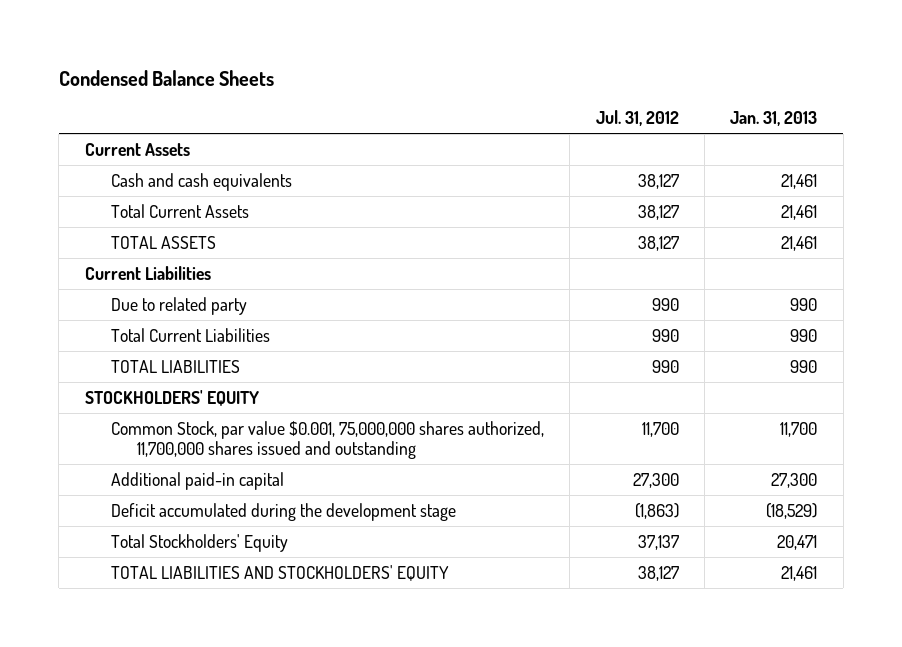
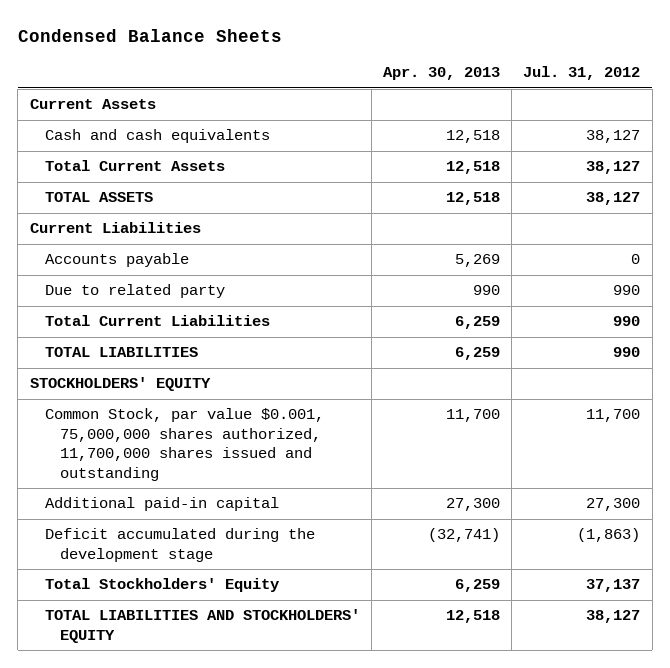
- | Jul. 31, 2012 | Jan. 31, 2013
+ | Apr. 30, 2013 | Jul. 31, 2012
+ Accounts payable | 5,269 | 0

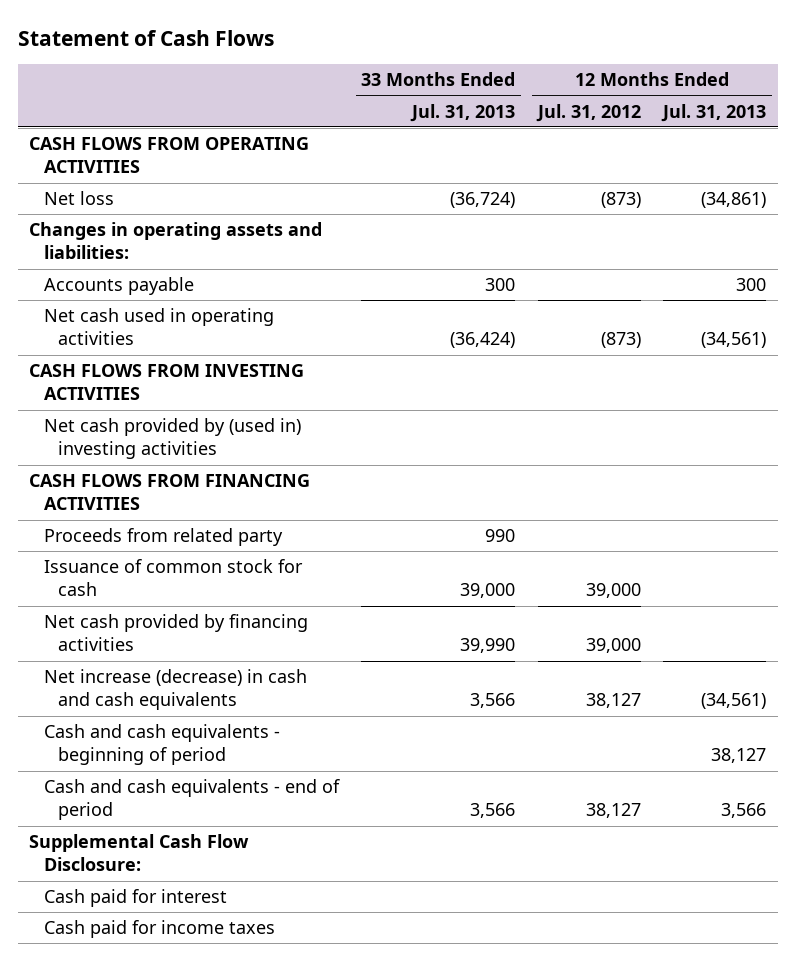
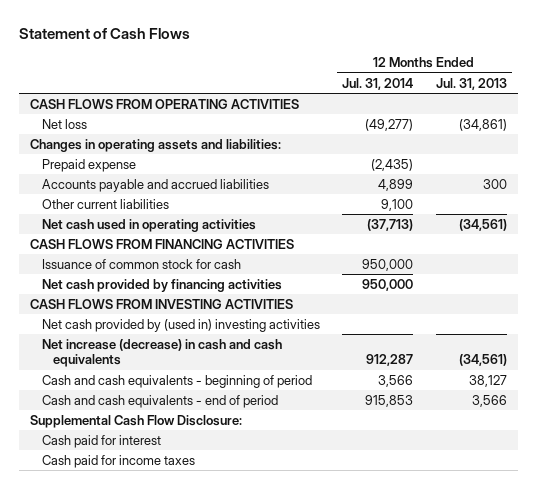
- | 33 Months Ended Jul. 31, 2013 | 12 Months Ended Jul. 31, 2012 | 12 Months Ended Jul. 31, 2013
+ | 12 Months Ended Jul. 31, 2014 | 12 Months Ended Jul. 31, 2013
- Accounts payable | 300 | | 300
+ Prepaid expense | (2,435) |
+ Accounts payable and accrued liabilities | 4,899 | 300
+ Other current liabilities | 9,100 |
- Proceeds from related party | 990 | |
moved down: CASH FLOWS FROM INVESTING ACTIVITIES
moved down: Net cash provided by (used in) investing activities

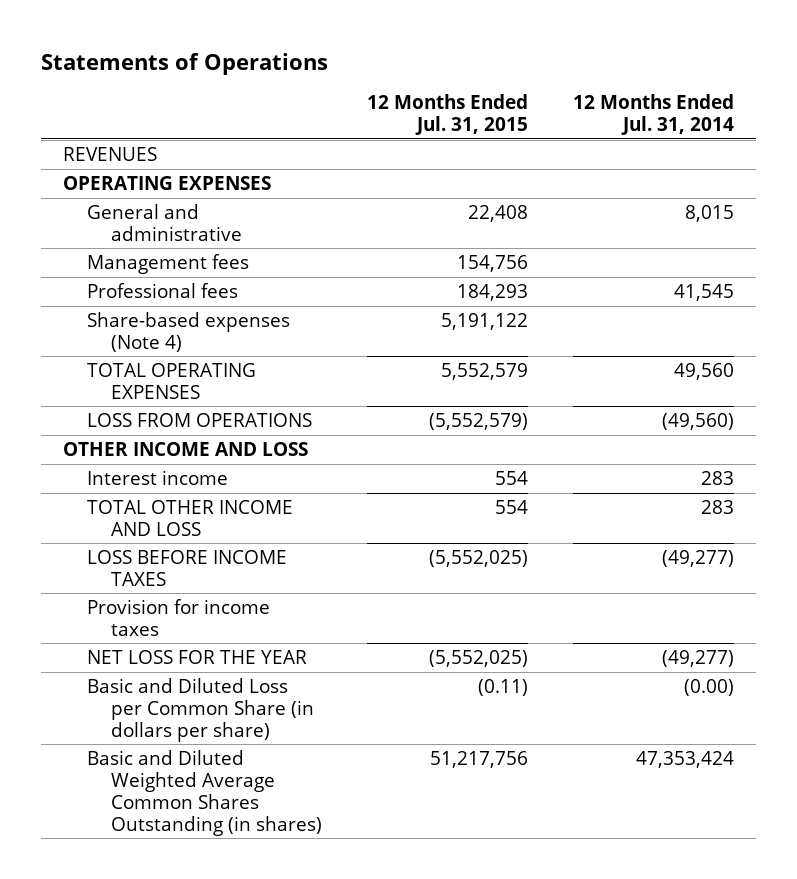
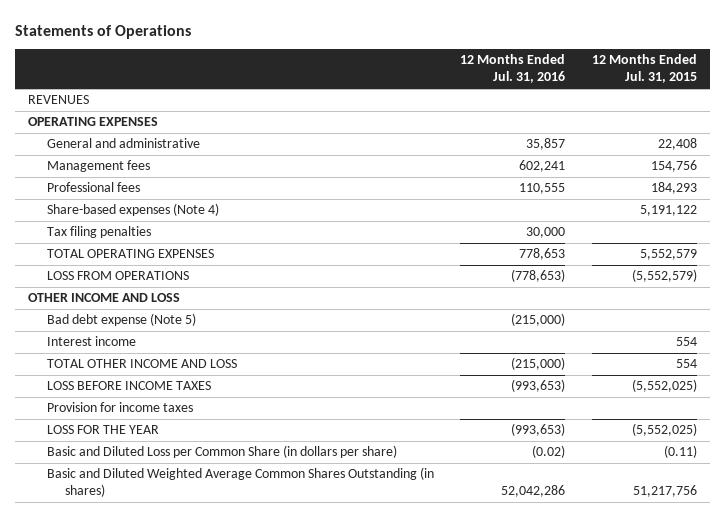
- | 12 Months Ended Jul. 31, 2015 | 12 Months Ended Jul. 31, 2014
+ | 12 Months Ended Jul. 31, 2016 | 12 Months Ended Jul. 31, 2015
+ Tax filing penalties | 30,000 |
+ Bad debt expense (Note 5) | (215,000) |
- NET LOSS FOR THE YEAR | (5,552,025) | (49,277)
+ LOSS FOR THE YEAR | (993,653) | (5,552,025)

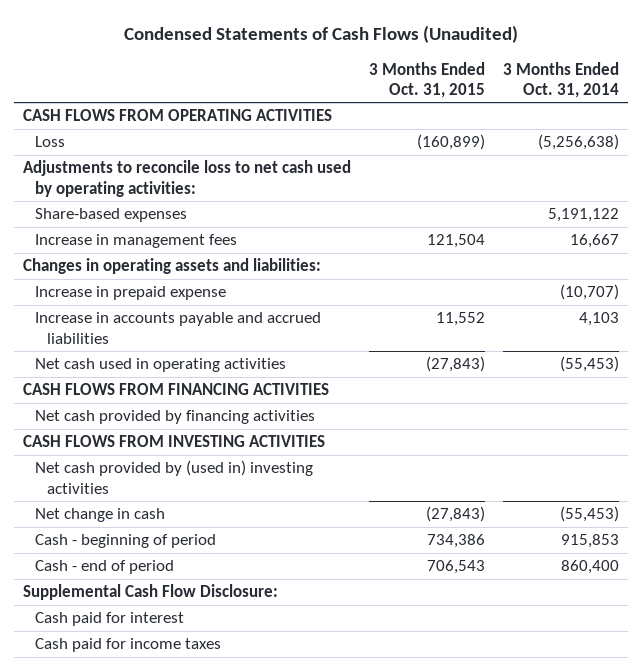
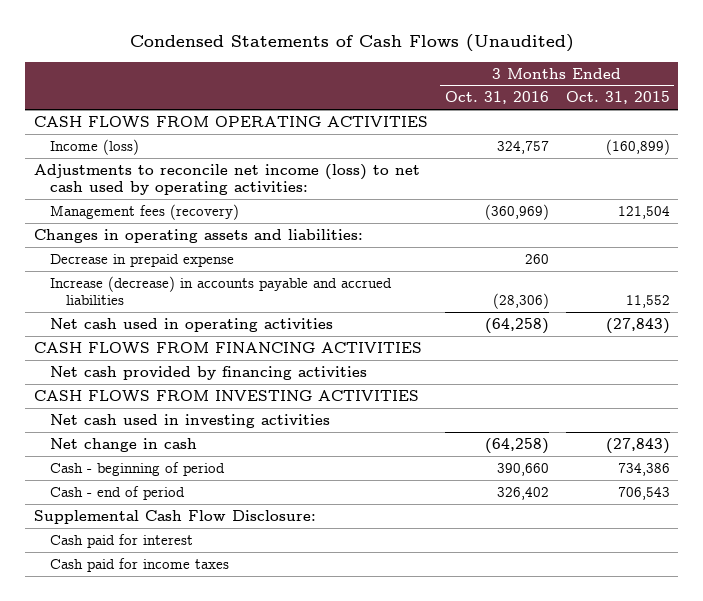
- | 3 Months Ended Oct. 31, 2015 | 3 Months Ended Oct. 31, 2014
+ | 3 Months Ended Oct. 31, 2016 | 3 Months Ended Oct. 31, 2015
- Loss | (160,899) | (5,256,638)
- Adjustments to reconcile loss to net cash used by operating activities:
- Share-based expenses | | 5,191,122
- Increase in management fees | 121,504 | 16,667
+ Income (loss) | 324,757 | (160,899)
+ Adjustments to reconcile net income (loss) to net cash used by operating activities:
+ Management fees (recovery) | (360,969) | 121,504
- Increase in prepaid expense | | (10,707)
- Increase in accounts payable and accrued liabilities | 11,552 | 4,103
+ Decrease in prepaid expense | 260 |
+ Increase (decrease) in accounts payable and accrued liabilities | (28,306) | 11,552
- Net cash provided by (used in) investing activities
+ Net cash used in investing activities

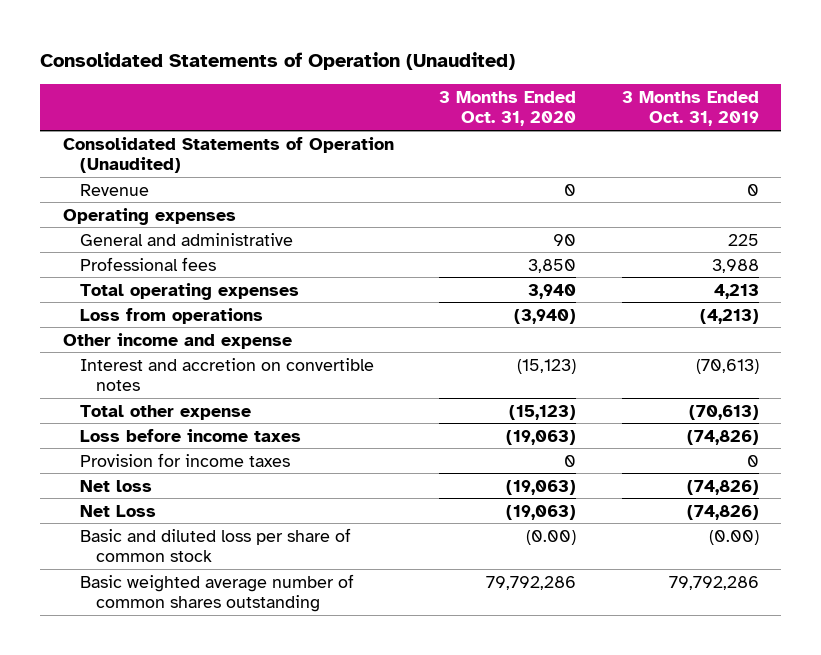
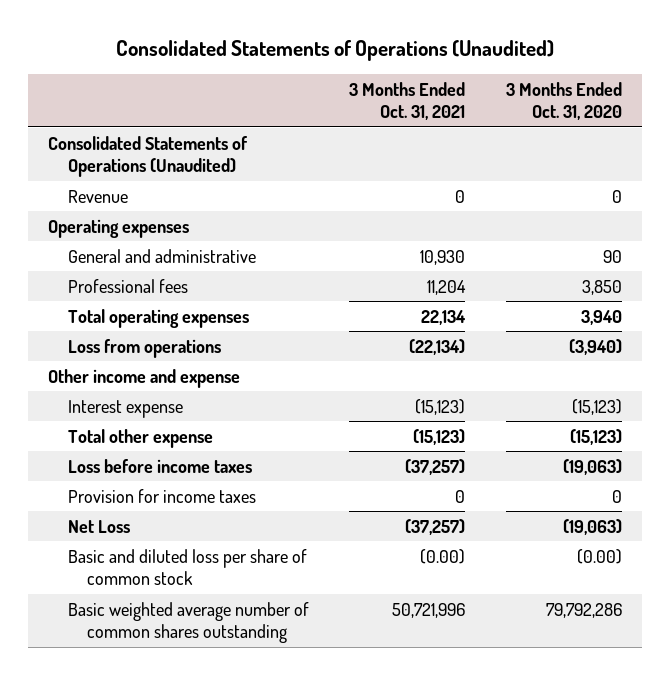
- Consolidated Statements of Operation (Unaudited)
+ Consolidated Statements of Operations (Unaudited)
- | 3 Months Ended Oct. 31, 2020 | 3 Months Ended Oct. 31, 2019
+ | 3 Months Ended Oct. 31, 2021 | 3 Months Ended Oct. 31, 2020
- Consolidated Statements of Operation (Unaudited)
+ Consolidated Statements of Operations (Unaudited)
- Interest and accretion on convertible notes | (15,123) | (70,613)
+ Interest expense | (15,123) | (15,123)
- Net loss | (19,063) | (74,826)

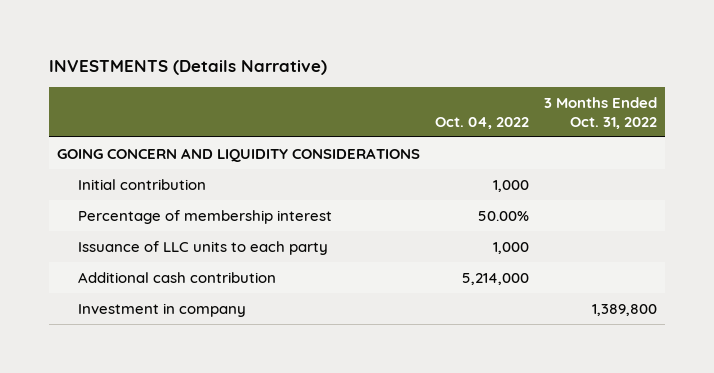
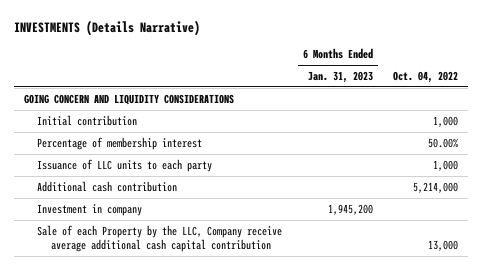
- | Oct. 04, 2022 | 3 Months Ended Oct. 31, 2022
+ | 6 Months Ended Jan. 31, 2023 | Oct. 04, 2022
+ Sale of each Property by the LLC, Company receive average additional cash capital contribution | | 13,000

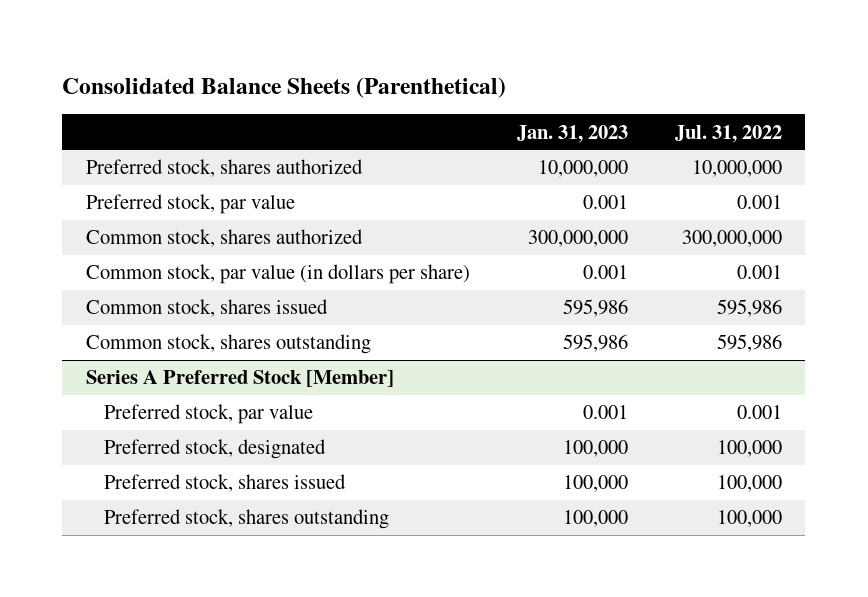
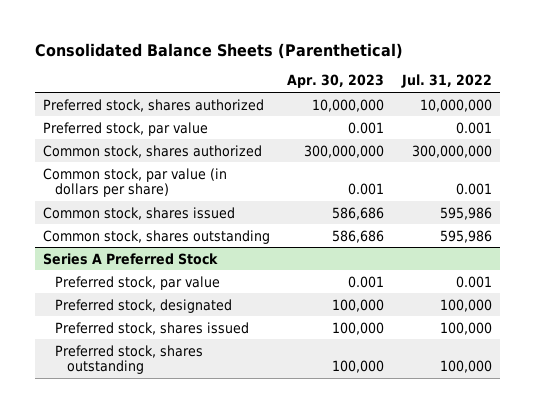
- | Jan. 31, 2023 | Jul. 31, 2022
+ | Apr. 30, 2023 | Jul. 31, 2022
- Series A Preferred Stock [Member]
+ Series A Preferred Stock

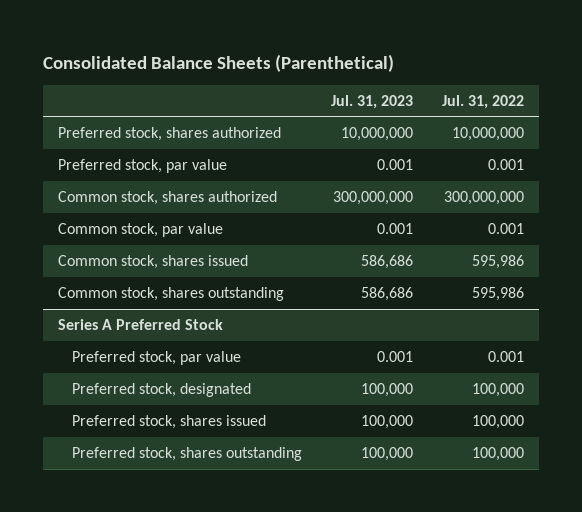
- | Apr. 30, 2023 | Jul. 31, 2022
+ | Jul. 31, 2023 | Jul. 31, 2022
- Common stock, par value (in dollars per share) | 0.001 | 0.001
+ Common stock, par value | 0.001 | 0.001

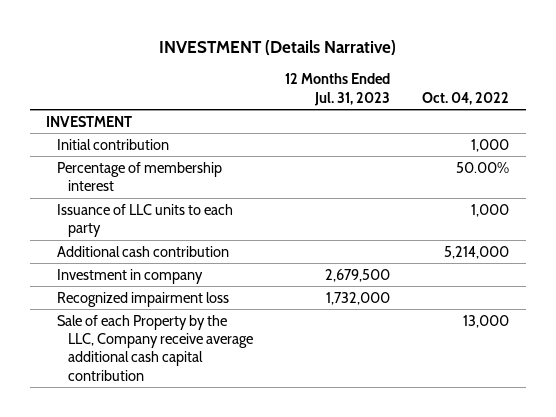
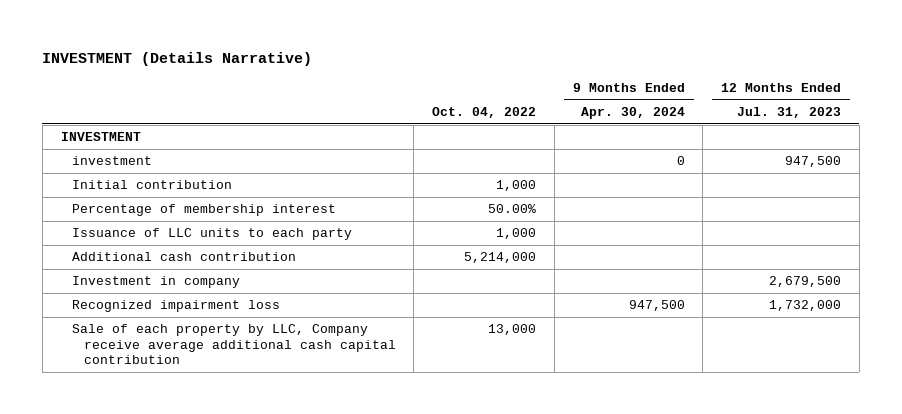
- | 12 Months Ended Jul. 31, 2023 | Oct. 04, 2022
+ | Oct. 04, 2022 | 9 Months Ended Apr. 30, 2024 | 12 Months Ended Jul. 31, 2023
+ investment | | 0 | 947,500
- Sale of each Property by the LLC, Company receive average additional cash capital contribution | | 13,000
+ Sale of each property by LLC, Company receive average additional cash capital contribution | 13,000 | |

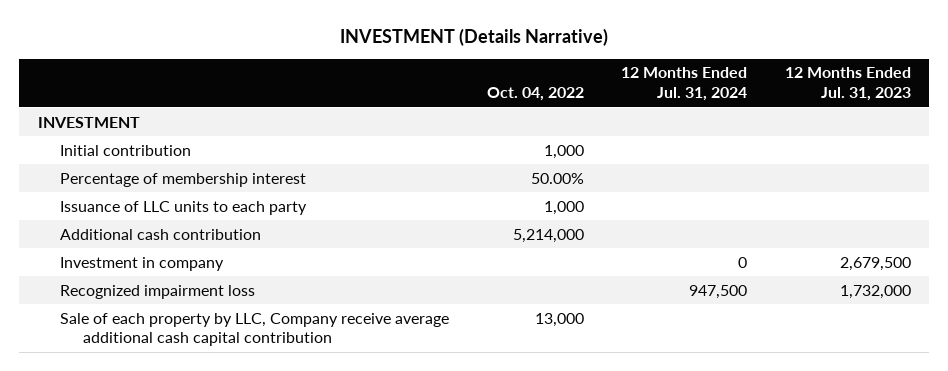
- | Oct. 04, 2022 | 9 Months Ended Apr. 30, 2024 | 12 Months Ended Jul. 31, 2023
+ | Oct. 04, 2022 | 12 Months Ended Jul. 31, 2024 | 12 Months Ended Jul. 31, 2023
- investment | | 0 | 947,500

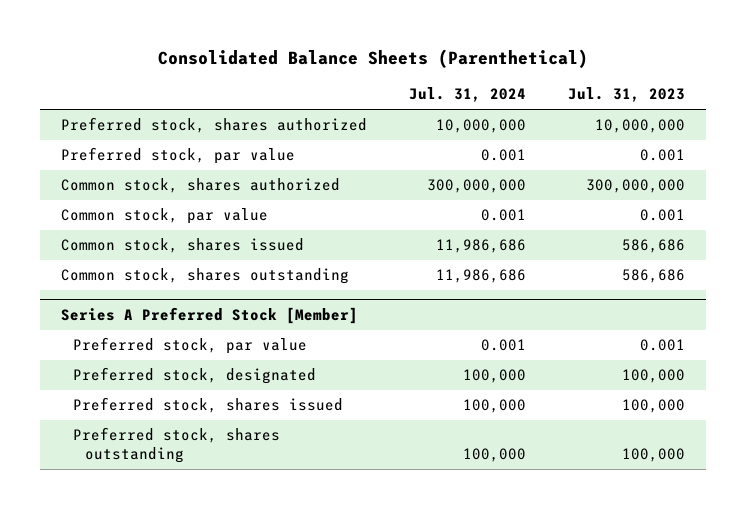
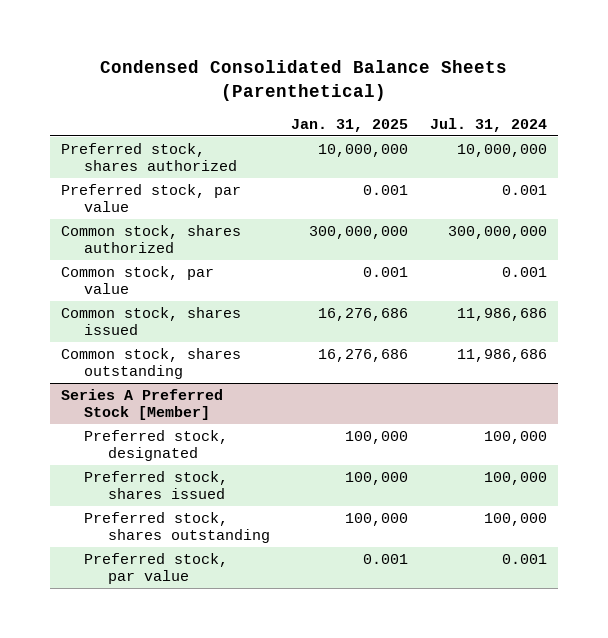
- Consolidated Balance Sheets (Parenthetical)
+ Condensed Consolidated Balance Sheets (Parenthetical)
- | Jul. 31, 2024 | Jul. 31, 2023
+ | Jan. 31, 2025 | Jul. 31, 2024
@ Series A Preferred Stock [Member]
moved down: Preferred stock, par value | 0.001 | 0.001

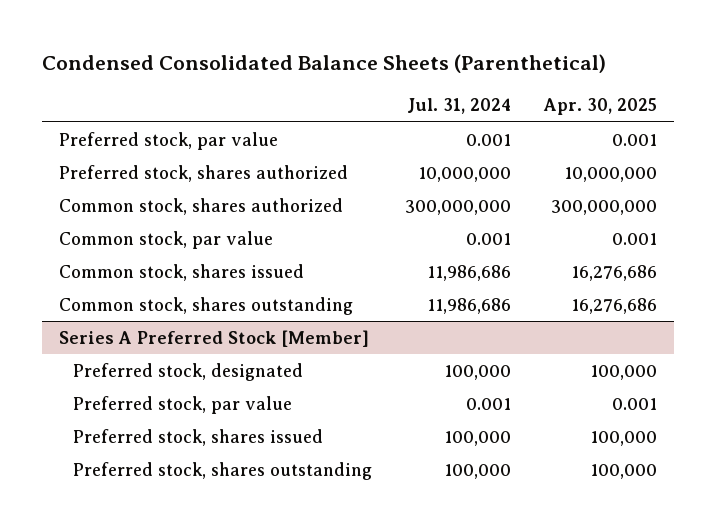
- | Jan. 31, 2025 | Jul. 31, 2024
+ | Jul. 31, 2024 | Apr. 30, 2025
moved down: Preferred stock, shares authorized | 10,000,000 | 10,000,000
@ Series A Preferred Stock [Member]
moved up: Preferred stock, par value | 0.001 | 0.001

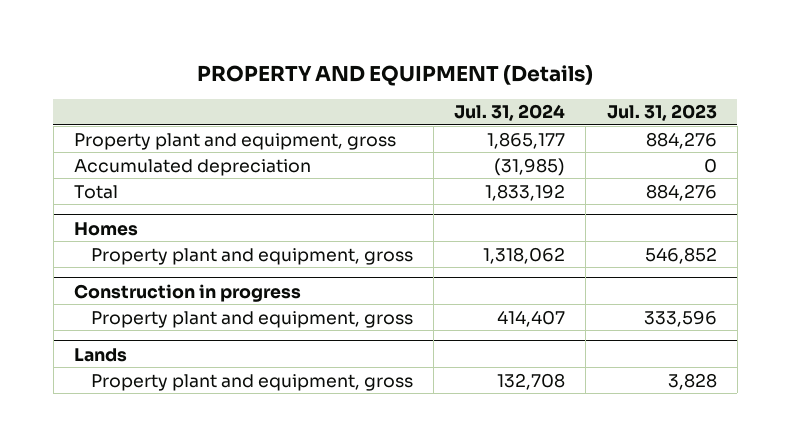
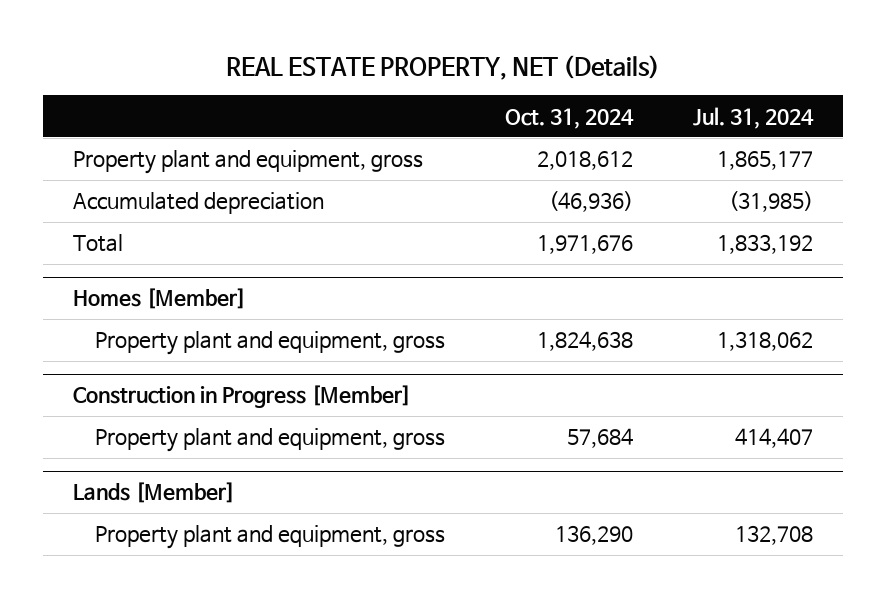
- PROPERTY AND EQUIPMENT (Details)
+ REAL ESTATE PROPERTY, NET (Details)
- | Jul. 31, 2024 | Jul. 31, 2023
+ | Oct. 31, 2024 | Jul. 31, 2024
- Homes
+ Homes [Member]
- Construction in progress
+ Construction in Progress [Member]
- Lands
+ Lands [Member]

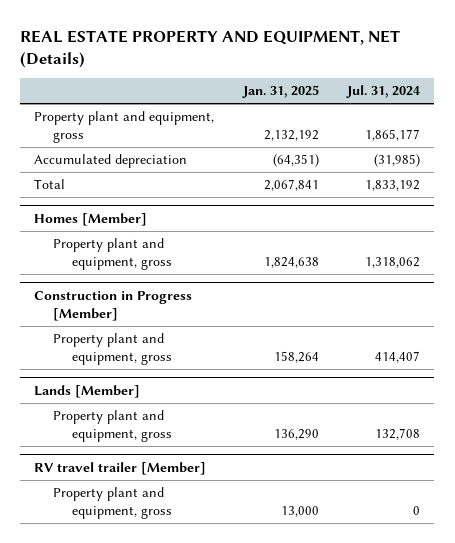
- REAL ESTATE PROPERTY, NET (Details)
+ REAL ESTATE PROPERTY AND EQUIPMENT, NET (Details)
- | Oct. 31, 2024 | Jul. 31, 2024
+ | Jan. 31, 2025 | Jul. 31, 2024
+ RV travel trailer [Member]
+ Property plant and equipment, gross | 13,000 | 0

